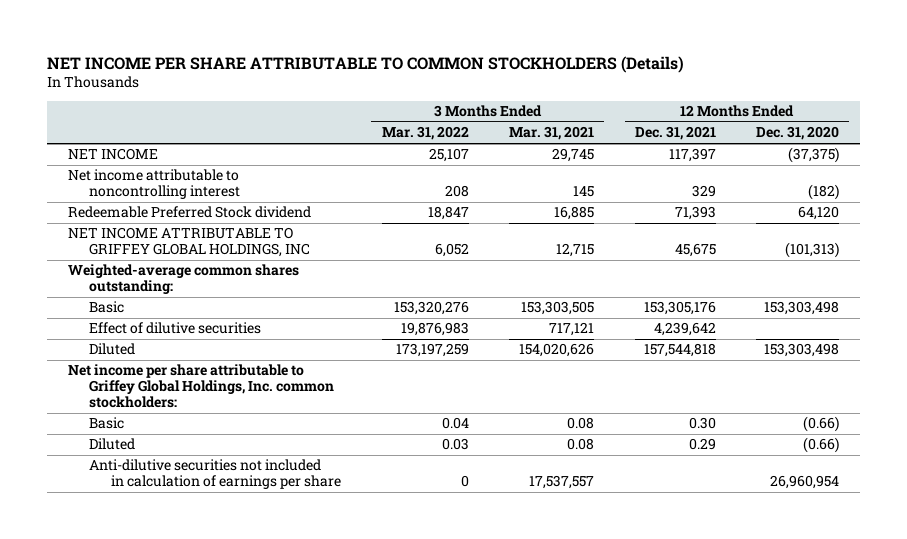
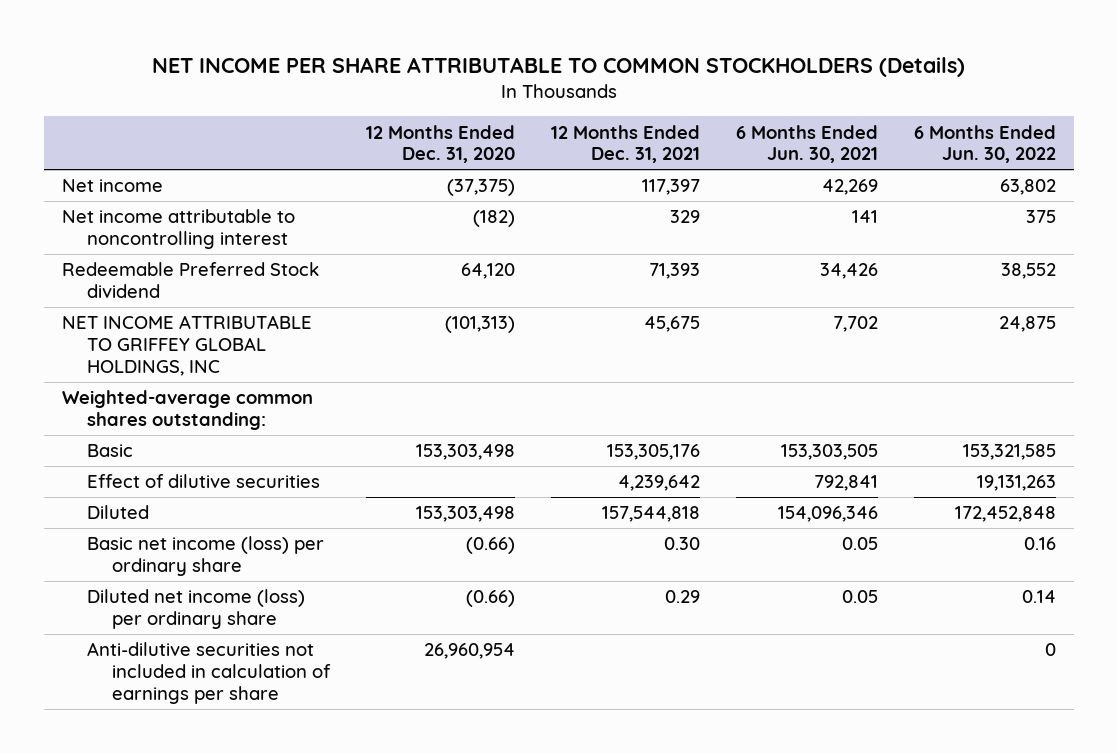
- | 3 Months Ended Mar. 31, 2022 | 3 Months Ended Mar. 31, 2021 | 12 Months Ended Dec. 31, 2021 | 12 Months Ended Dec. 31, 2020
+ | 12 Months Ended Dec. 31, 2020 | 12 Months Ended Dec. 31, 2021 | 6 Months Ended Jun. 30, 2021 | 6 Months Ended Jun. 30, 2022
- NET INCOME | 25,107 | 29,745 | 117,397 | (37,375)
+ Net income | (37,375) | 117,397 | 42,269 | 63,802
- Net income per share attributable to Griffey Global Holdings, Inc. common stockholders:
- Basic | 0.04 | 0.08 | 0.30 | (0.66)
- Diluted | 0.03 | 0.08 | 0.29 | (0.66)
+ Basic net income (loss) per ordinary share | (0.66) | 0.30 | 0.05 | 0.16
+ Diluted net income (loss) per ordinary share | (0.66) | 0.29 | 0.05 | 0.14

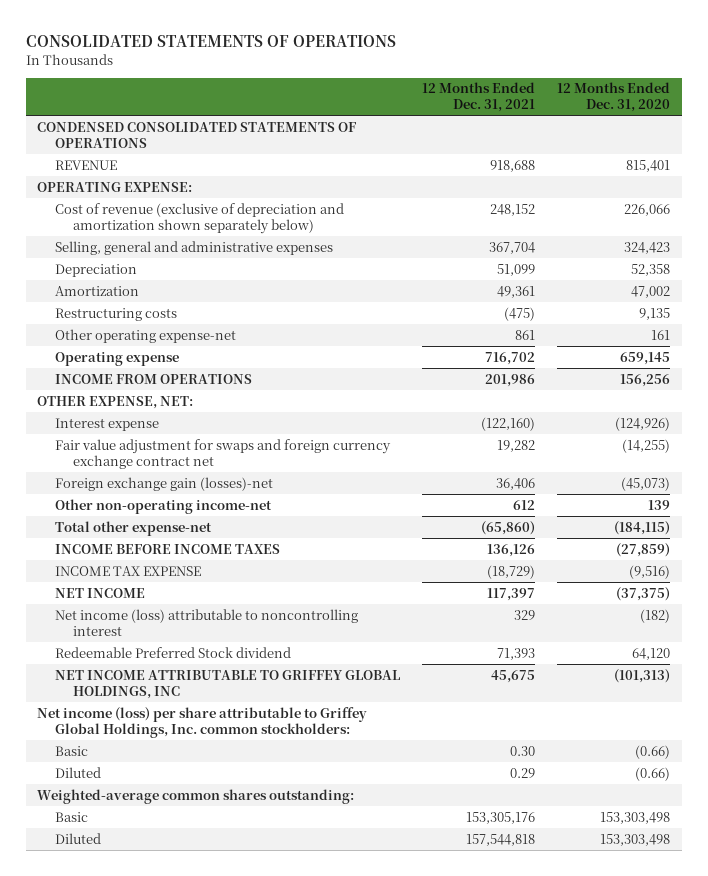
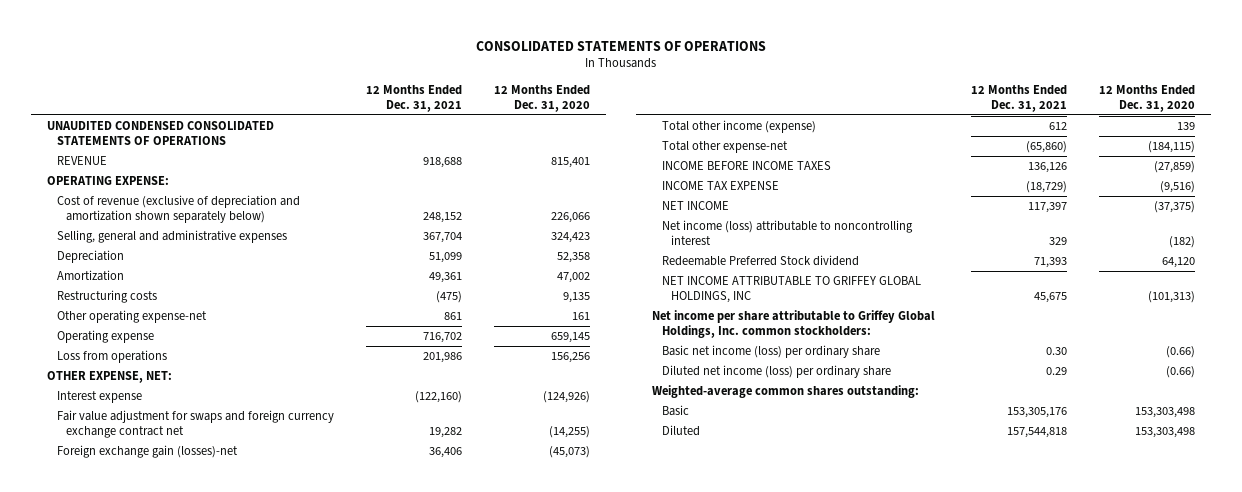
- CONDENSED CONSOLIDATED STATEMENTS OF OPERATIONS
+ UNAUDITED CONDENSED CONSOLIDATED STATEMENTS OF OPERATIONS
- INCOME FROM OPERATIONS | 201,986 | 156,256
+ Loss from operations | 201,986 | 156,256
- Other non-operating income-net | 612 | 139
+ Total other income (expense) | 612 | 139
- Net income (loss) per share attributable to Griffey Global Holdings, Inc. common stockholders:
- Basic | 0.30 | (0.66)
- Diluted | 0.29 | (0.66)
+ Net income per share attributable to Griffey Global Holdings, Inc. common stockholders:
+ Basic net income (loss) per ordinary share | 0.30 | (0.66)
+ Diluted net income (loss) per ordinary share | 0.29 | (0.66)

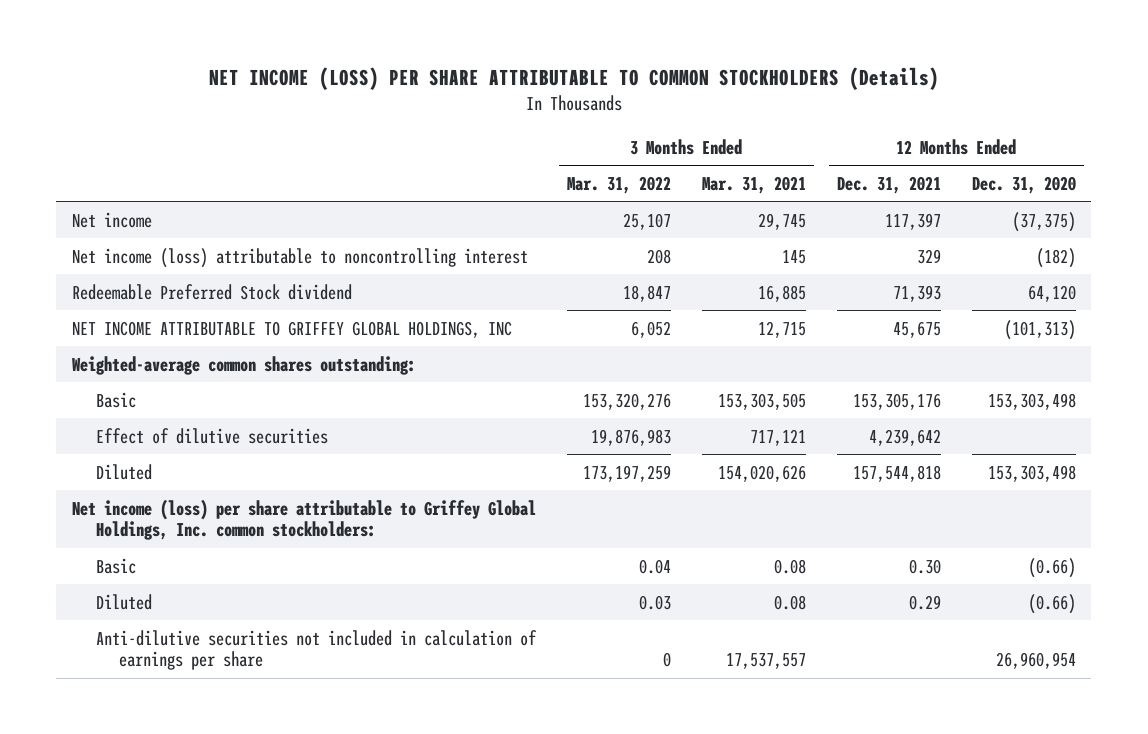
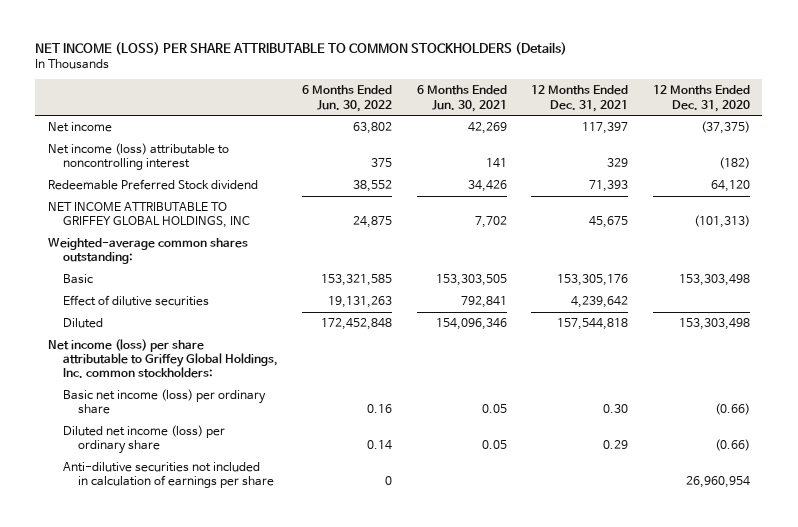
- | 3 Months Ended Mar. 31, 2022 | 3 Months Ended Mar. 31, 2021 | 12 Months Ended Dec. 31, 2021 | 12 Months Ended Dec. 31, 2020
+ | 6 Months Ended Jun. 30, 2022 | 6 Months Ended Jun. 30, 2021 | 12 Months Ended Dec. 31, 2021 | 12 Months Ended Dec. 31, 2020
- Basic | 0.04 | 0.08 | 0.30 | (0.66)
- Diluted | 0.03 | 0.08 | 0.29 | (0.66)
+ Basic net income (loss) per ordinary share | 0.16 | 0.05 | 0.30 | (0.66)
+ Diluted net income (loss) per ordinary share | 0.14 | 0.05 | 0.29 | (0.66)

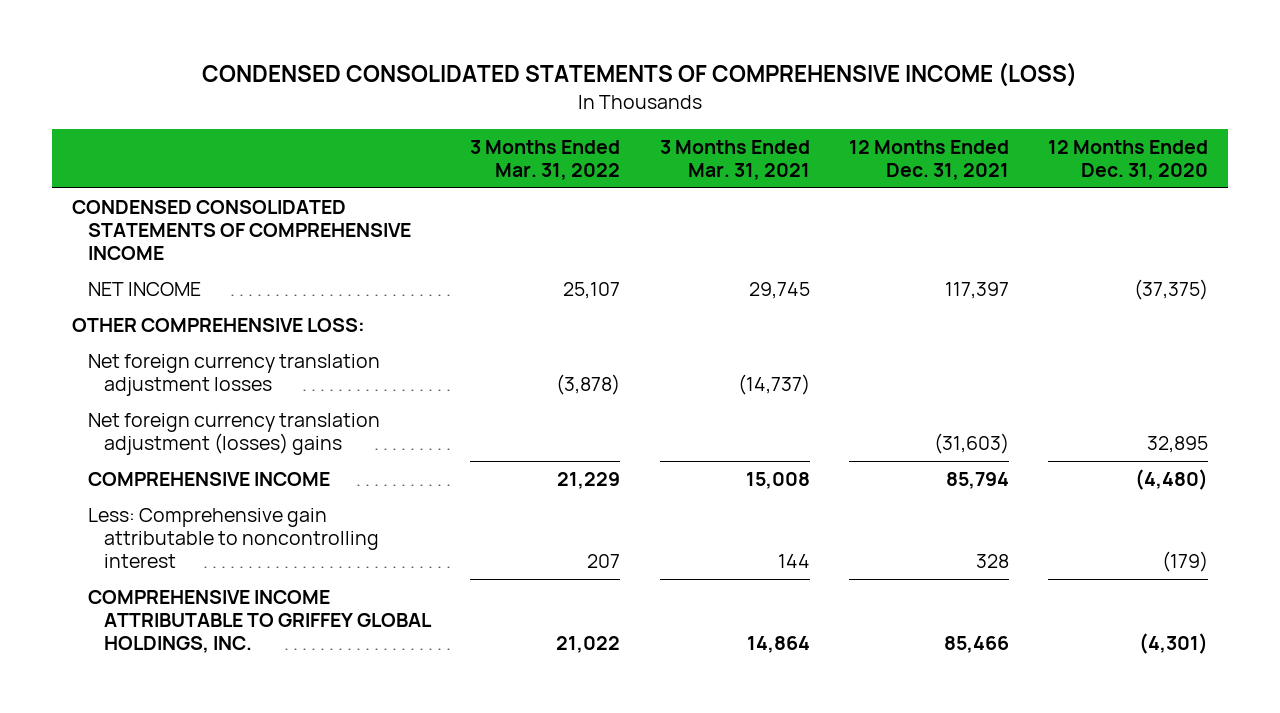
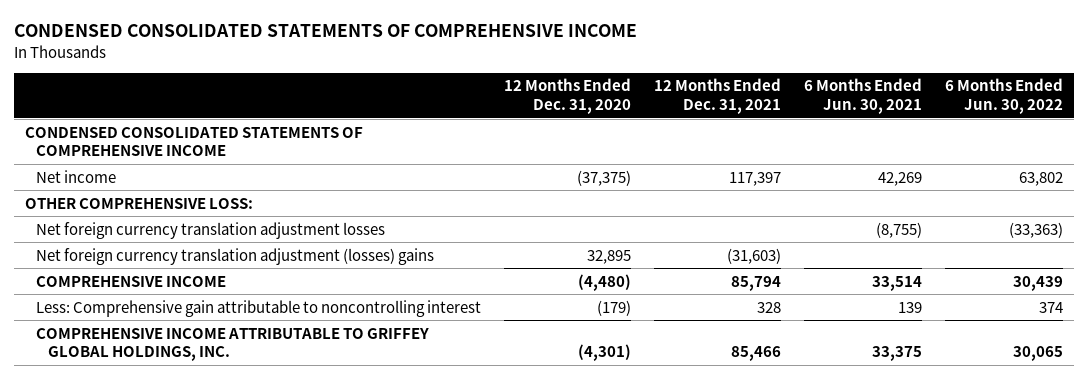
- CONDENSED CONSOLIDATED STATEMENTS OF COMPREHENSIVE INCOME (LOSS)
+ CONDENSED CONSOLIDATED STATEMENTS OF COMPREHENSIVE INCOME
- | 3 Months Ended Mar. 31, 2022 | 3 Months Ended Mar. 31, 2021 | 12 Months Ended Dec. 31, 2021 | 12 Months Ended Dec. 31, 2020
+ | 12 Months Ended Dec. 31, 2020 | 12 Months Ended Dec. 31, 2021 | 6 Months Ended Jun. 30, 2021 | 6 Months Ended Jun. 30, 2022
- NET INCOME | 25,107 | 29,745 | 117,397 | (37,375)
+ Net income | (37,375) | 117,397 | 42,269 | 63,802

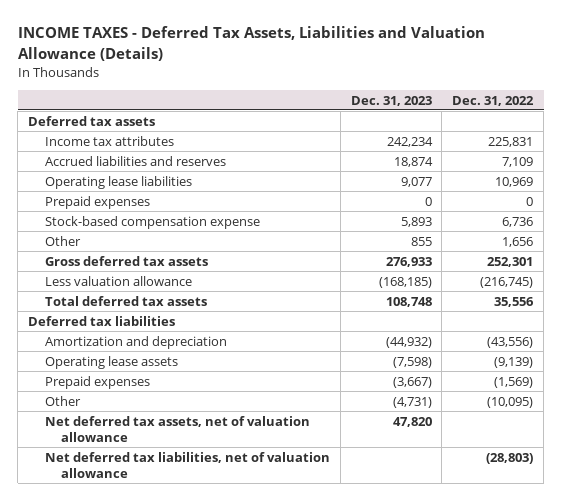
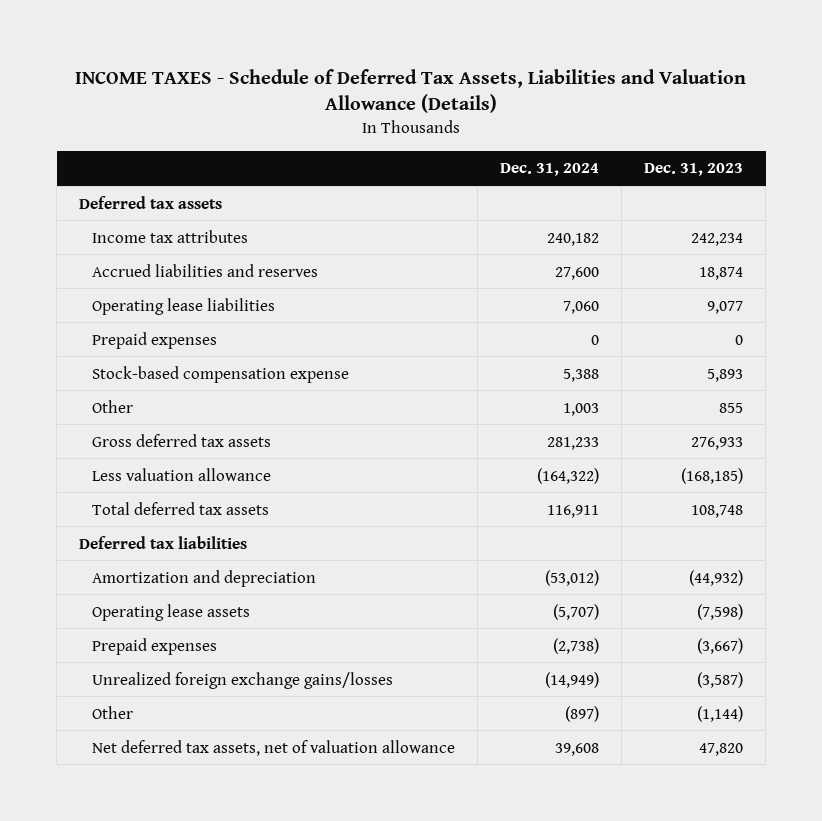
- INCOME TAXES - Deferred Tax Assets, Liabilities and Valuation Allowance (Details)
+ INCOME TAXES - Schedule of Deferred Tax Assets, Liabilities and Valuation Allowance (Details)
- | Dec. 31, 2023 | Dec. 31, 2022
+ | Dec. 31, 2024 | Dec. 31, 2023
- Other | (4,731) | (10,095)
+ Unrealized foreign exchange gains/losses | (14,949) | (3,587)
+ Other | (897) | (1,144)
- Net deferred tax liabilities, net of valuation allowance | | (28,803)

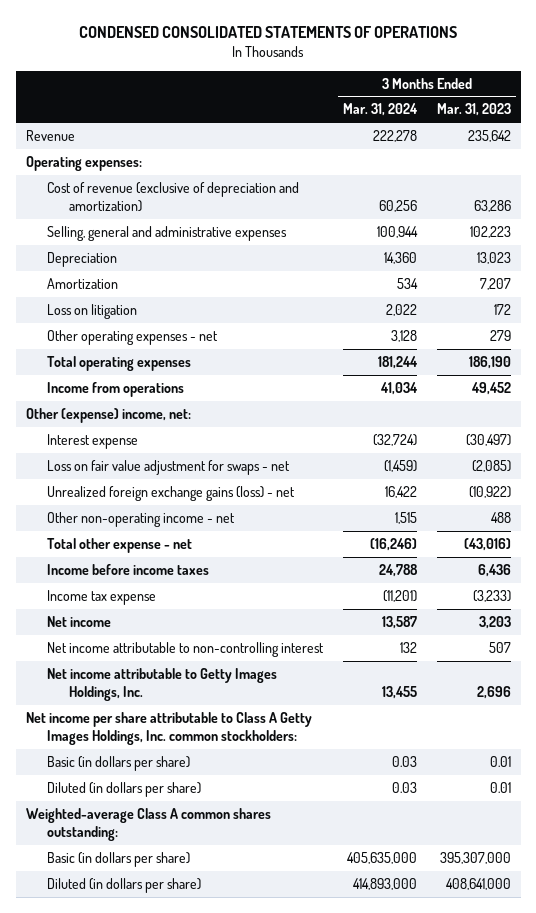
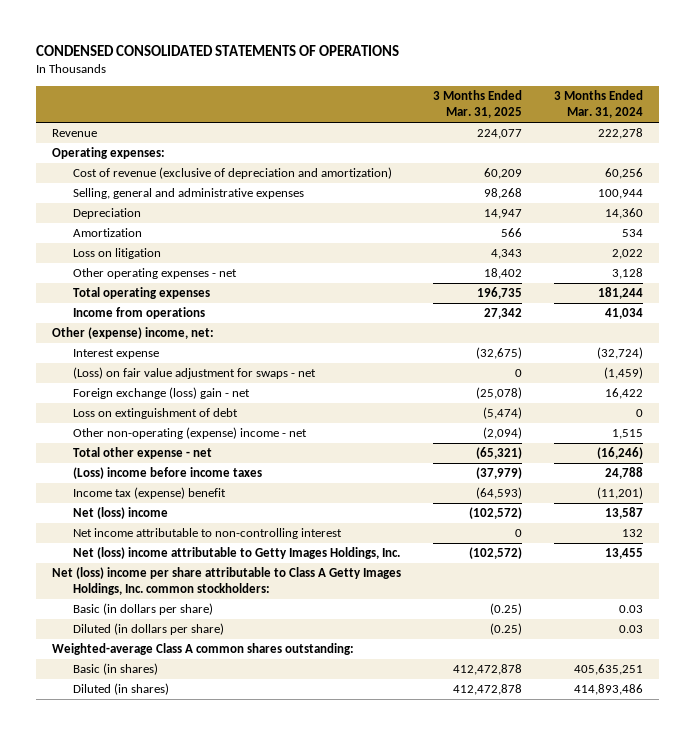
- | 3 Months Ended Mar. 31, 2024 | 3 Months Ended Mar. 31, 2023
+ | 3 Months Ended Mar. 31, 2025 | 3 Months Ended Mar. 31, 2024
- Loss on fair value adjustment for swaps - net | (1,459) | (2,085)
- Unrealized foreign exchange gains (loss) - net | 16,422 | (10,922)
- Other non-operating income - net | 1,515 | 488
+ (Loss) on fair value adjustment for swaps - net | 0 | (1,459)
+ Foreign exchange (loss) gain - net | (25,078) | 16,422
+ Loss on extinguishment of debt | (5,474) | 0
+ Other non-operating (expense) income - net | (2,094) | 1,515
- Income before income taxes | 24,788 | 6,436
- Income tax expense | (11,201) | (3,233)
- Net income | 13,587 | 3,203
+ (Loss) income before income taxes | (37,979) | 24,788
+ Income tax (expense) benefit | (64,593) | (11,201)
+ Net (loss) income | (102,572) | 13,587
- Net income attributable to Getty Images Holdings, Inc. | 13,455 | 2,696
- Net income per share attributable to Class A Getty Images Holdings, Inc. common stockholders:
+ Net (loss) income attributable to Getty Images Holdings, Inc. | (102,572) | 13,455
+ Net (loss) income per share attributable to Class A Getty Images Holdings, Inc. common stockholders:
- Basic (in dollars per share) | 405,635,000 | 395,307,000
- Diluted (in dollars per share) | 414,893,000 | 408,641,000
+ Basic (in shares) | 412,472,878 | 405,635,251
+ Diluted (in shares) | 412,472,878 | 414,893,486

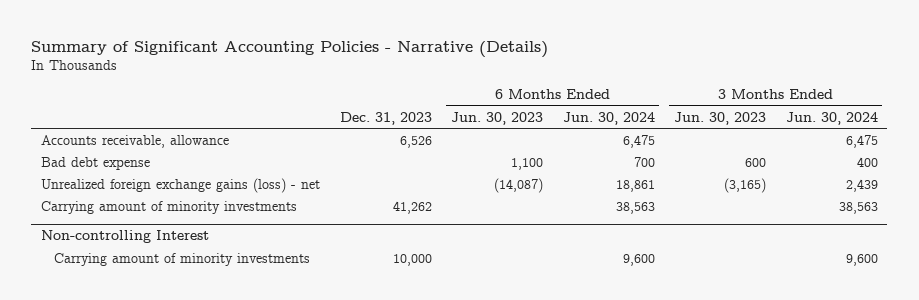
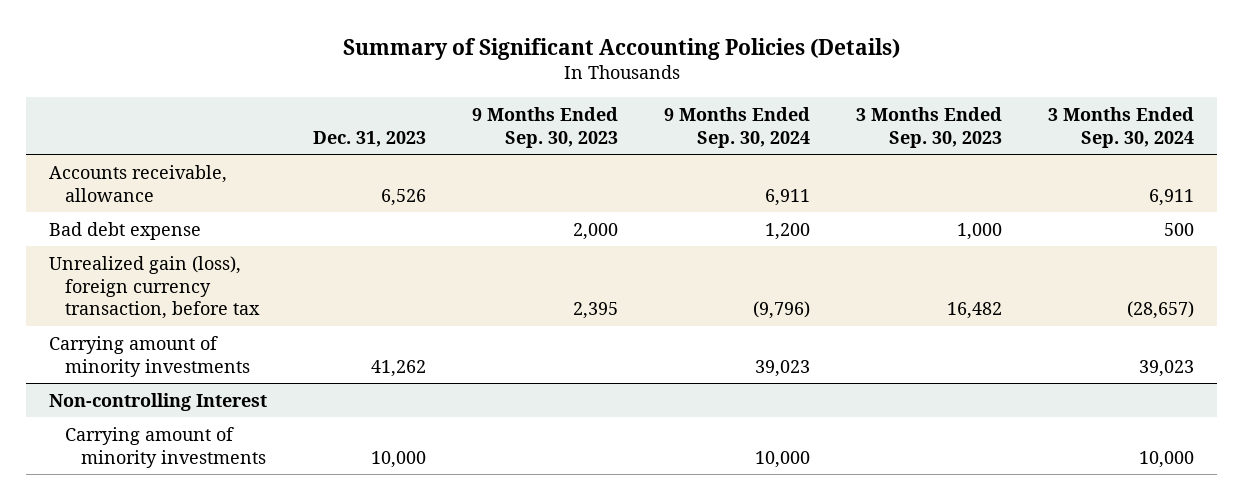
- Summary of Significant Accounting Policies - Narrative (Details)
+ Summary of Significant Accounting Policies (Details)
- | Dec. 31, 2023 | 6 Months Ended Jun. 30, 2023 | 6 Months Ended Jun. 30, 2024 | 3 Months Ended Jun. 30, 2023 | 3 Months Ended Jun. 30, 2024
+ | Dec. 31, 2023 | 9 Months Ended Sep. 30, 2023 | 9 Months Ended Sep. 30, 2024 | 3 Months Ended Sep. 30, 2023 | 3 Months Ended Sep. 30, 2024
- Unrealized foreign exchange gains (loss) - net | | (14,087) | 18,861 | (3,165) | 2,439
+ Unrealized gain (loss), foreign currency transaction, before tax | | 2,395 | (9,796) | 16,482 | (28,657)

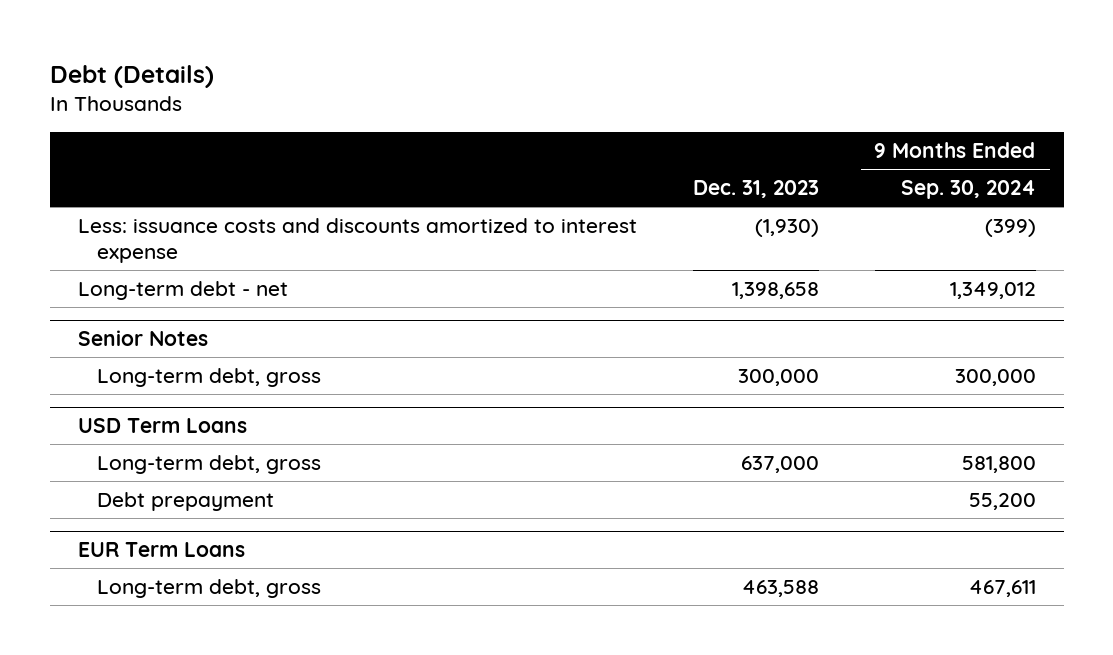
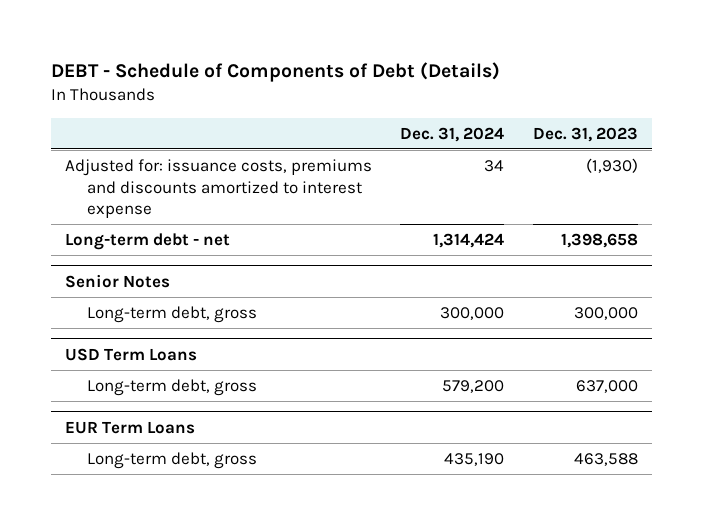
- Debt (Details)
+ DEBT - Schedule of Components of Debt (Details)
- | Dec. 31, 2023 | 9 Months Ended Sep. 30, 2024
+ | Dec. 31, 2024 | Dec. 31, 2023
- Less: issuance costs and discounts amortized to interest expense | (1,930) | (399)
+ Adjusted for: issuance costs, premiums and discounts amortized to interest expense | 34 | (1,930)
@ USD Term Loans
- Debt prepayment | | 55,200

